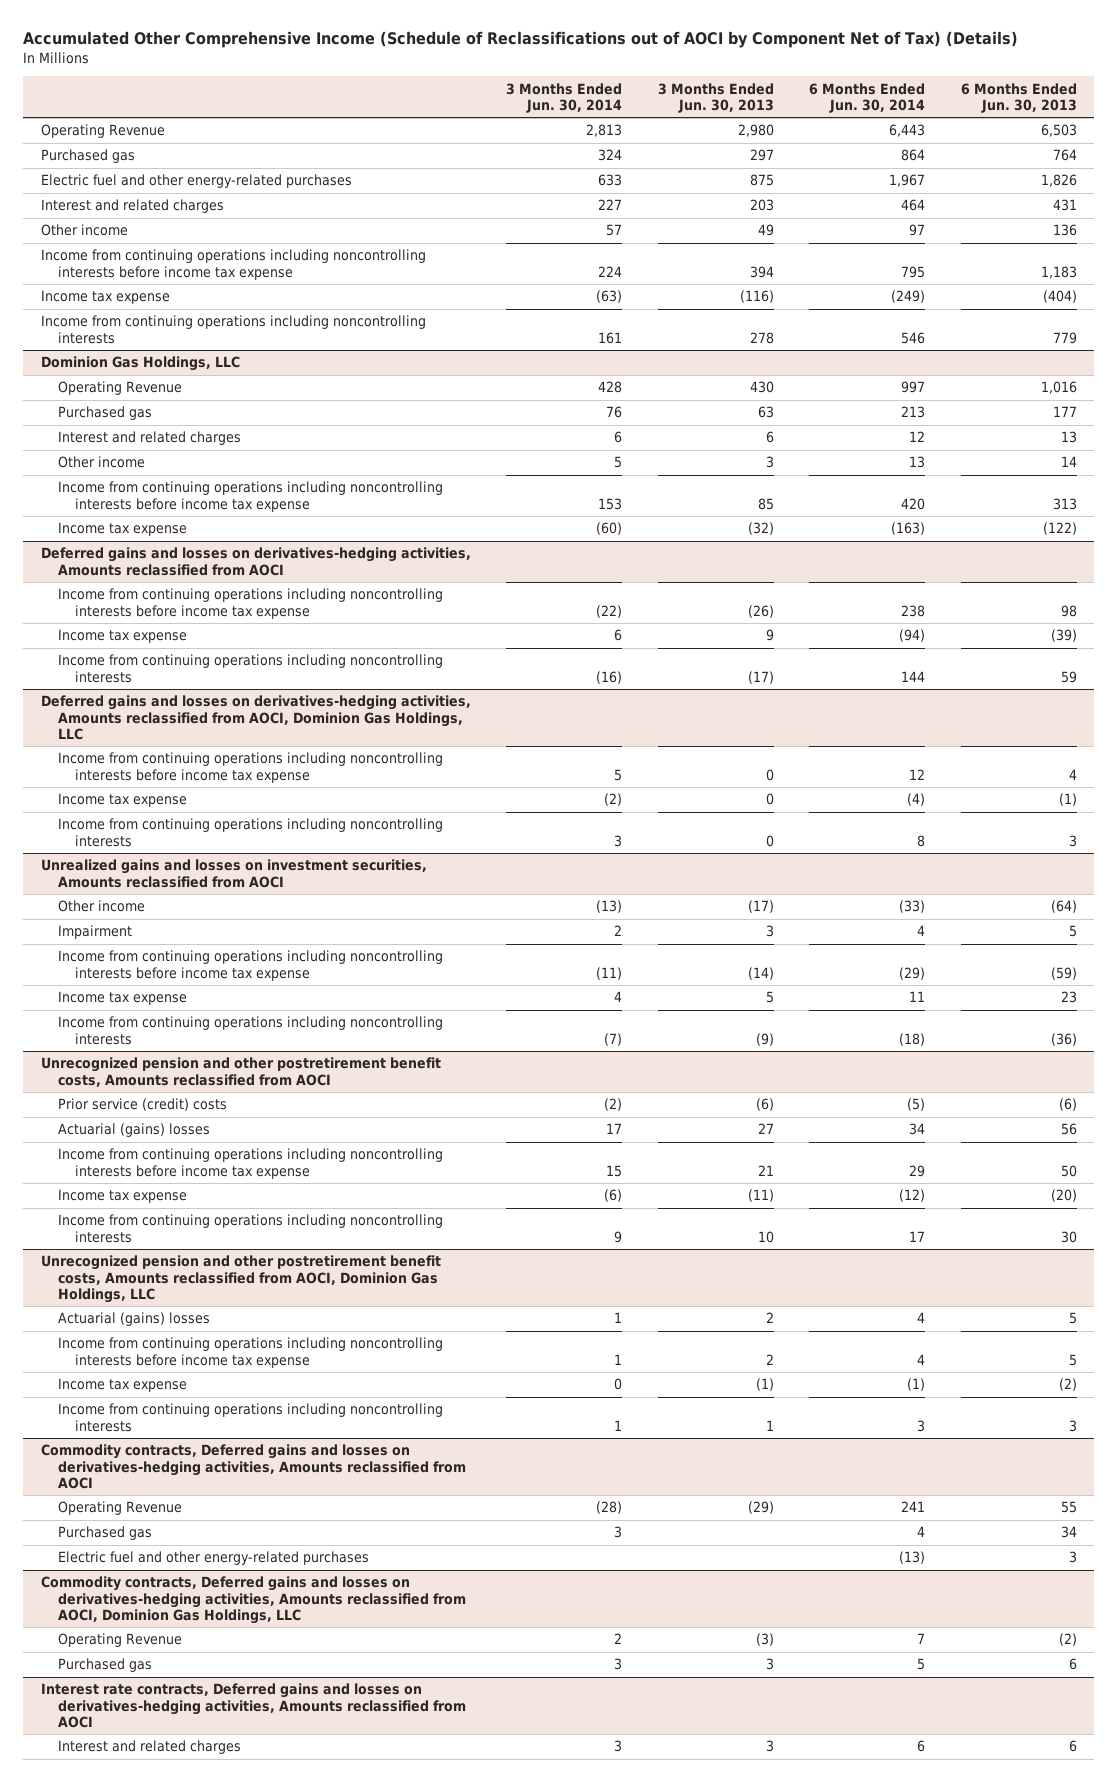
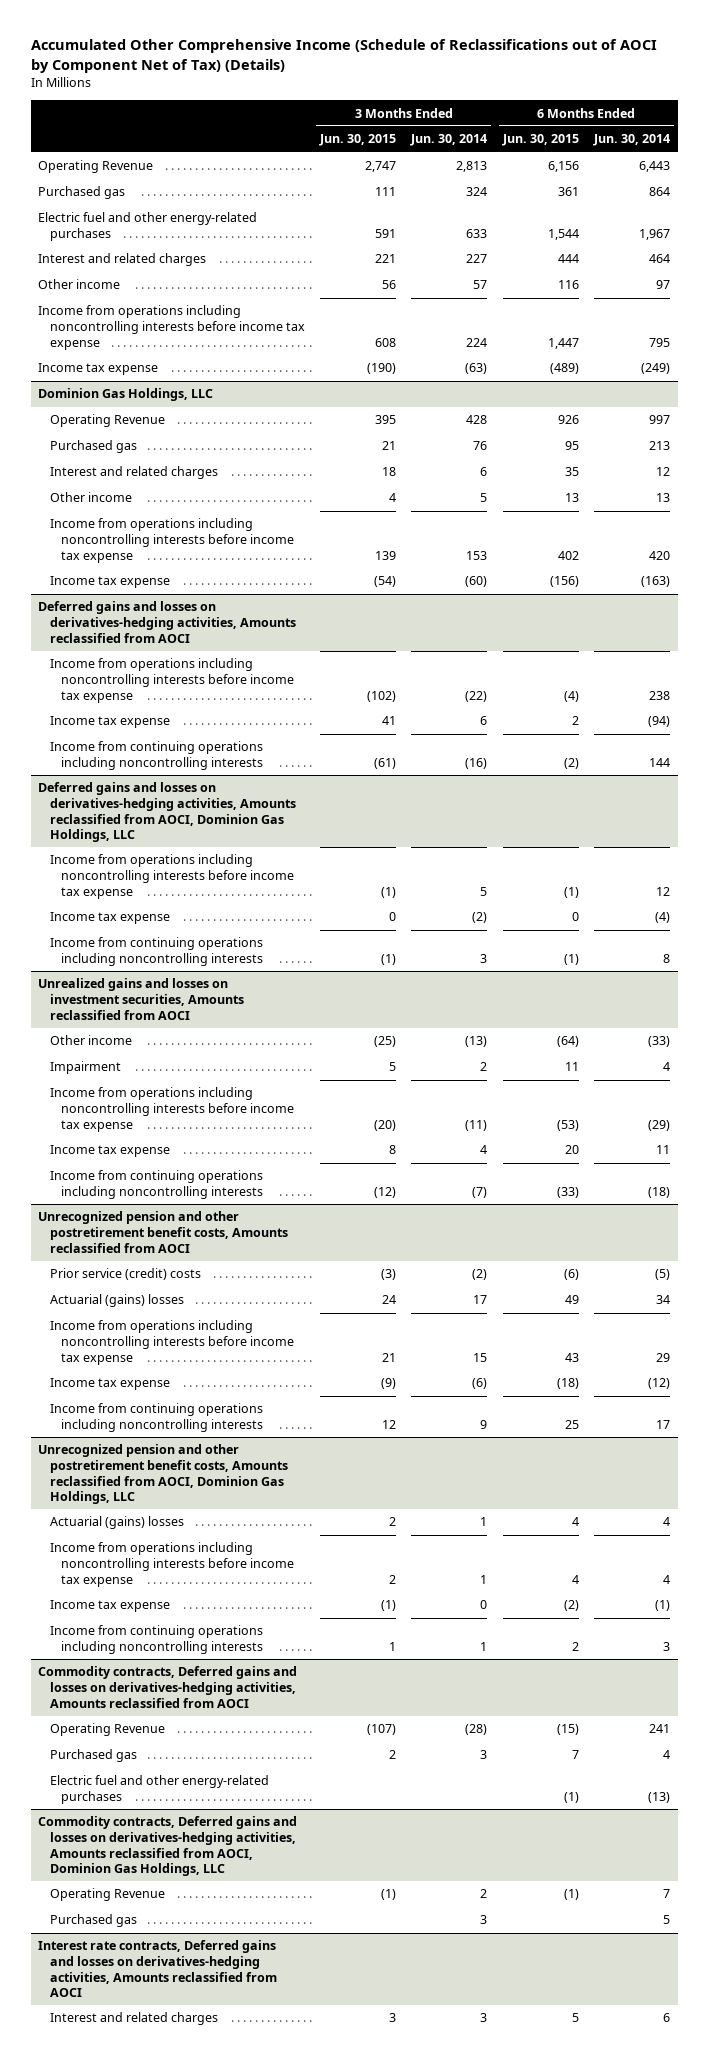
- | 3 Months Ended Jun. 30, 2014 | 3 Months Ended Jun. 30, 2013 | 6 Months Ended Jun. 30, 2014 | 6 Months Ended Jun. 30, 2013
+ | 3 Months Ended Jun. 30, 2015 | 3 Months Ended Jun. 30, 2014 | 6 Months Ended Jun. 30, 2015 | 6 Months Ended Jun. 30, 2014
- Income from continuing operations including noncontrolling interests before income tax expense | 224 | 394 | 795 | 1,183
+ Income from operations including noncontrolling interests before income tax expense | 608 | 224 | 1,447 | 795
- Income from continuing operations including noncontrolling interests | 161 | 278 | 546 | 779
@ Dominion Gas Holdings, LLC
- Income from continuing operations including noncontrolling interests before income tax expense | 153 | 85 | 420 | 313
+ Income from operations including noncontrolling interests before income tax expense | 139 | 153 | 402 | 420
@ Deferred gains and losses on derivatives-hedging activities, Amounts reclassified from AOCI
- Income from continuing operations including noncontrolling interests before income tax expense | (22) | (26) | 238 | 98
+ Income from operations including noncontrolling interests before income tax expense | (102) | (22) | (4) | 238
@ Deferred gains and losses on derivatives-hedging activities, Amounts reclassified from AOCI, Dominion Gas Holdings, LLC
- Income from continuing operations including noncontrolling interests before income tax expense | 5 | 0 | 12 | 4
+ Income from operations including noncontrolling interests before income tax expense | (1) | 5 | (1) | 12
@ Unrealized gains and losses on investment securities, Amounts reclassified from AOCI
- Income from continuing operations including noncontrolling interests before income tax expense | (11) | (14) | (29) | (59)
+ Income from operations including noncontrolling interests before income tax expense | (20) | (11) | (53) | (29)
@ Unrecognized pension and other postretirement benefit costs, Amounts reclassified from AOCI
- Income from continuing operations including noncontrolling interests before income tax expense | 15 | 21 | 29 | 50
+ Income from operations including noncontrolling interests before income tax expense | 21 | 15 | 43 | 29
@ Unrecognized pension and other postretirement benefit costs, Amounts reclassified from AOCI, Dominion Gas Holdings, LLC
- Income from continuing operations including noncontrolling interests before income tax expense | 1 | 2 | 4 | 5
+ Income from operations including noncontrolling interests before income tax expense | 2 | 1 | 4 | 4

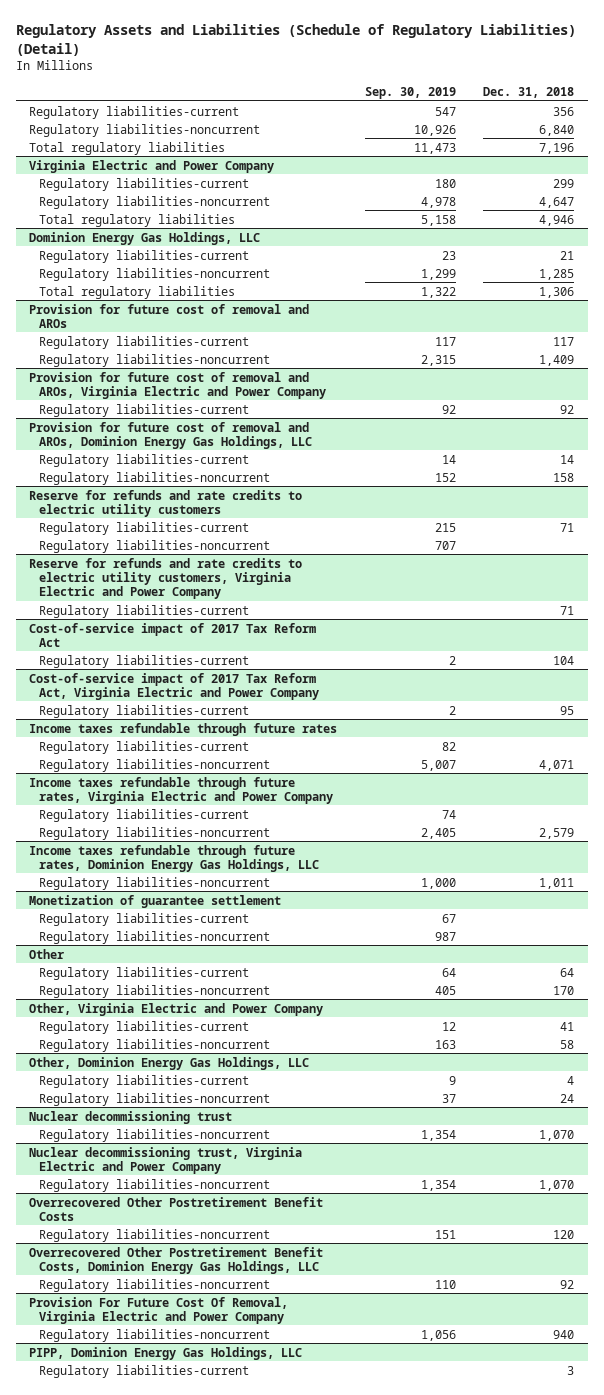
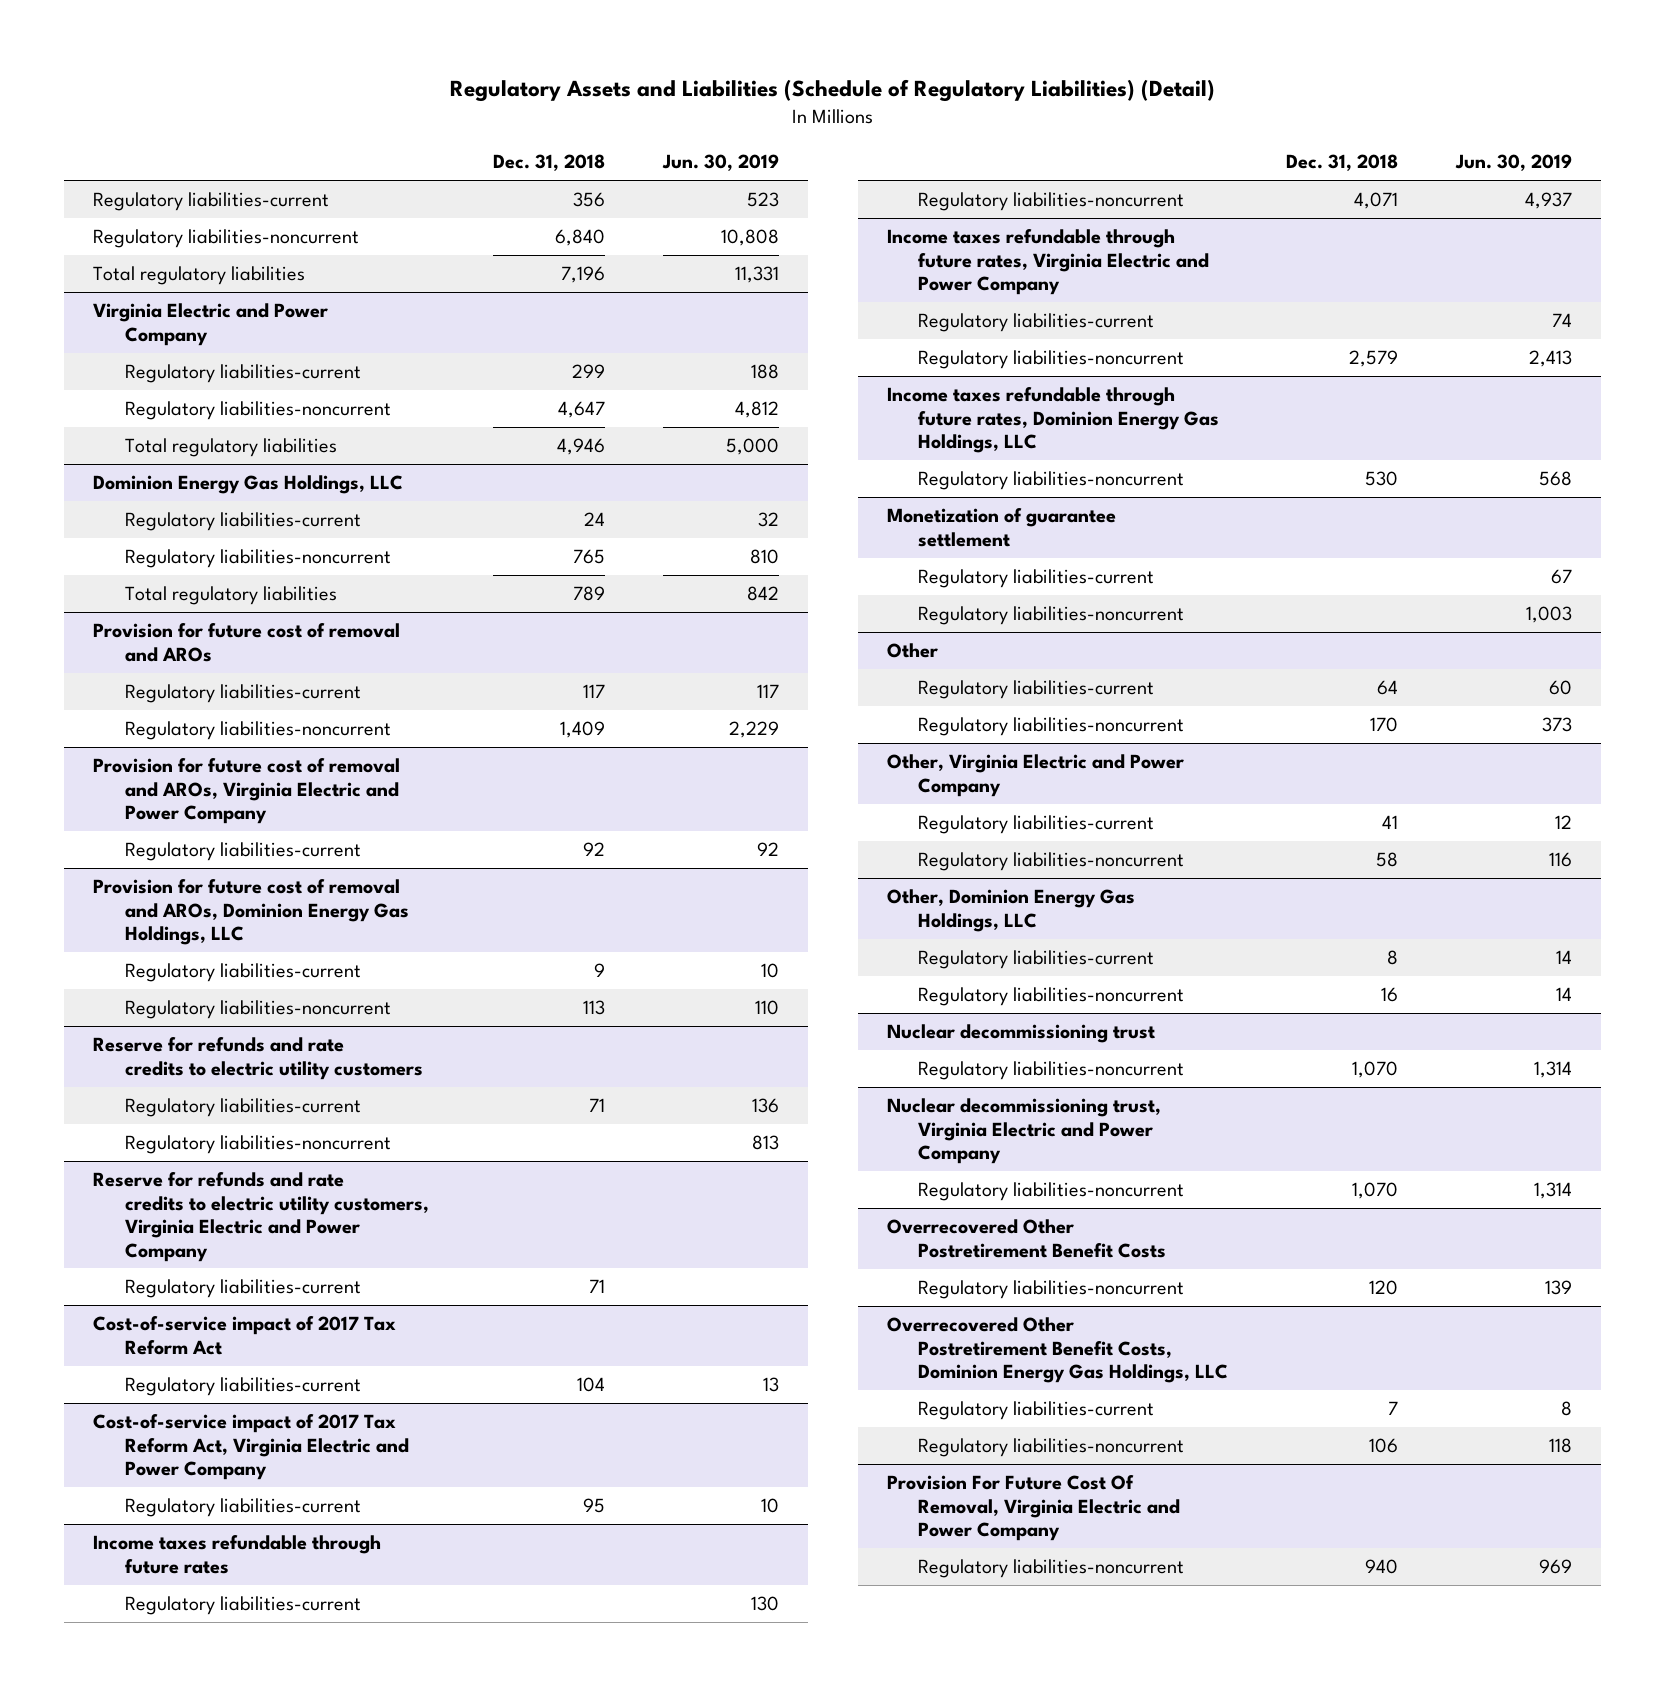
- | Sep. 30, 2019 | Dec. 31, 2018
+ | Dec. 31, 2018 | Jun. 30, 2019
@ Dominion Energy Gas Holdings, LLC
- Regulatory liabilities-current | 23 | 21
- Regulatory liabilities-noncurrent | 1,299 | 1,285
- Total regulatory liabilities | 1,322 | 1,306
+ Regulatory liabilities-current | 24 | 32
+ Regulatory liabilities-noncurrent | 765 | 810
+ Total regulatory liabilities | 789 | 842
@ Provision for future cost of removal and AROs, Dominion Energy Gas Holdings, LLC
- Regulatory liabilities-current | 14 | 14
- Regulatory liabilities-noncurrent | 152 | 158
+ Regulatory liabilities-current | 9 | 10
+ Regulatory liabilities-noncurrent | 113 | 110
@ Income taxes refundable through future rates, Dominion Energy Gas Holdings, LLC
- Regulatory liabilities-noncurrent | 1,000 | 1,011
+ Regulatory liabilities-noncurrent | 530 | 568
@ Other, Dominion Energy Gas Holdings, LLC
- Regulatory liabilities-current | 9 | 4
- Regulatory liabilities-noncurrent | 37 | 24
+ Regulatory liabilities-current | 8 | 14
+ Regulatory liabilities-noncurrent | 16 | 14
@ Overrecovered Other Postretirement Benefit Costs, Dominion Energy Gas Holdings, LLC
- Regulatory liabilities-noncurrent | 110 | 92
+ Regulatory liabilities-current | 7 | 8
+ Regulatory liabilities-noncurrent | 106 | 118
- PIPP, Dominion Energy Gas Holdings, LLC
- Regulatory liabilities-current | | 3

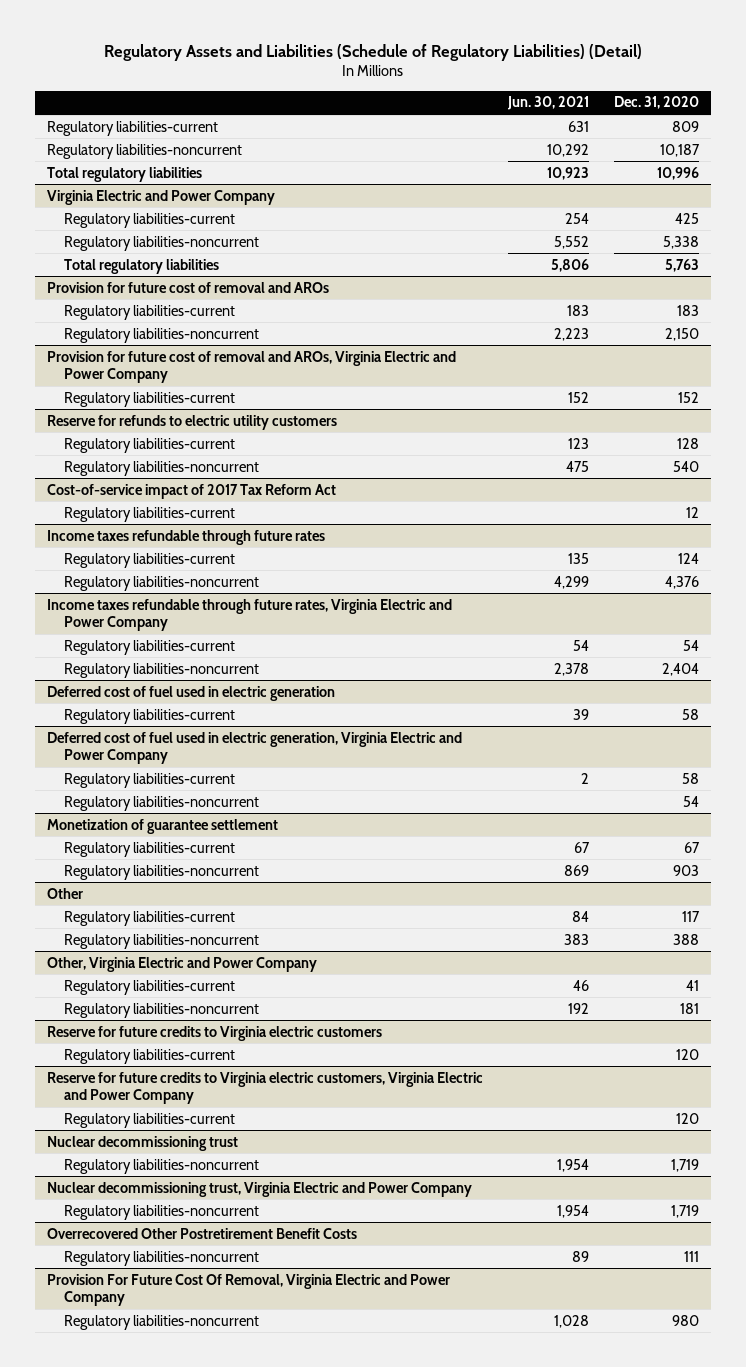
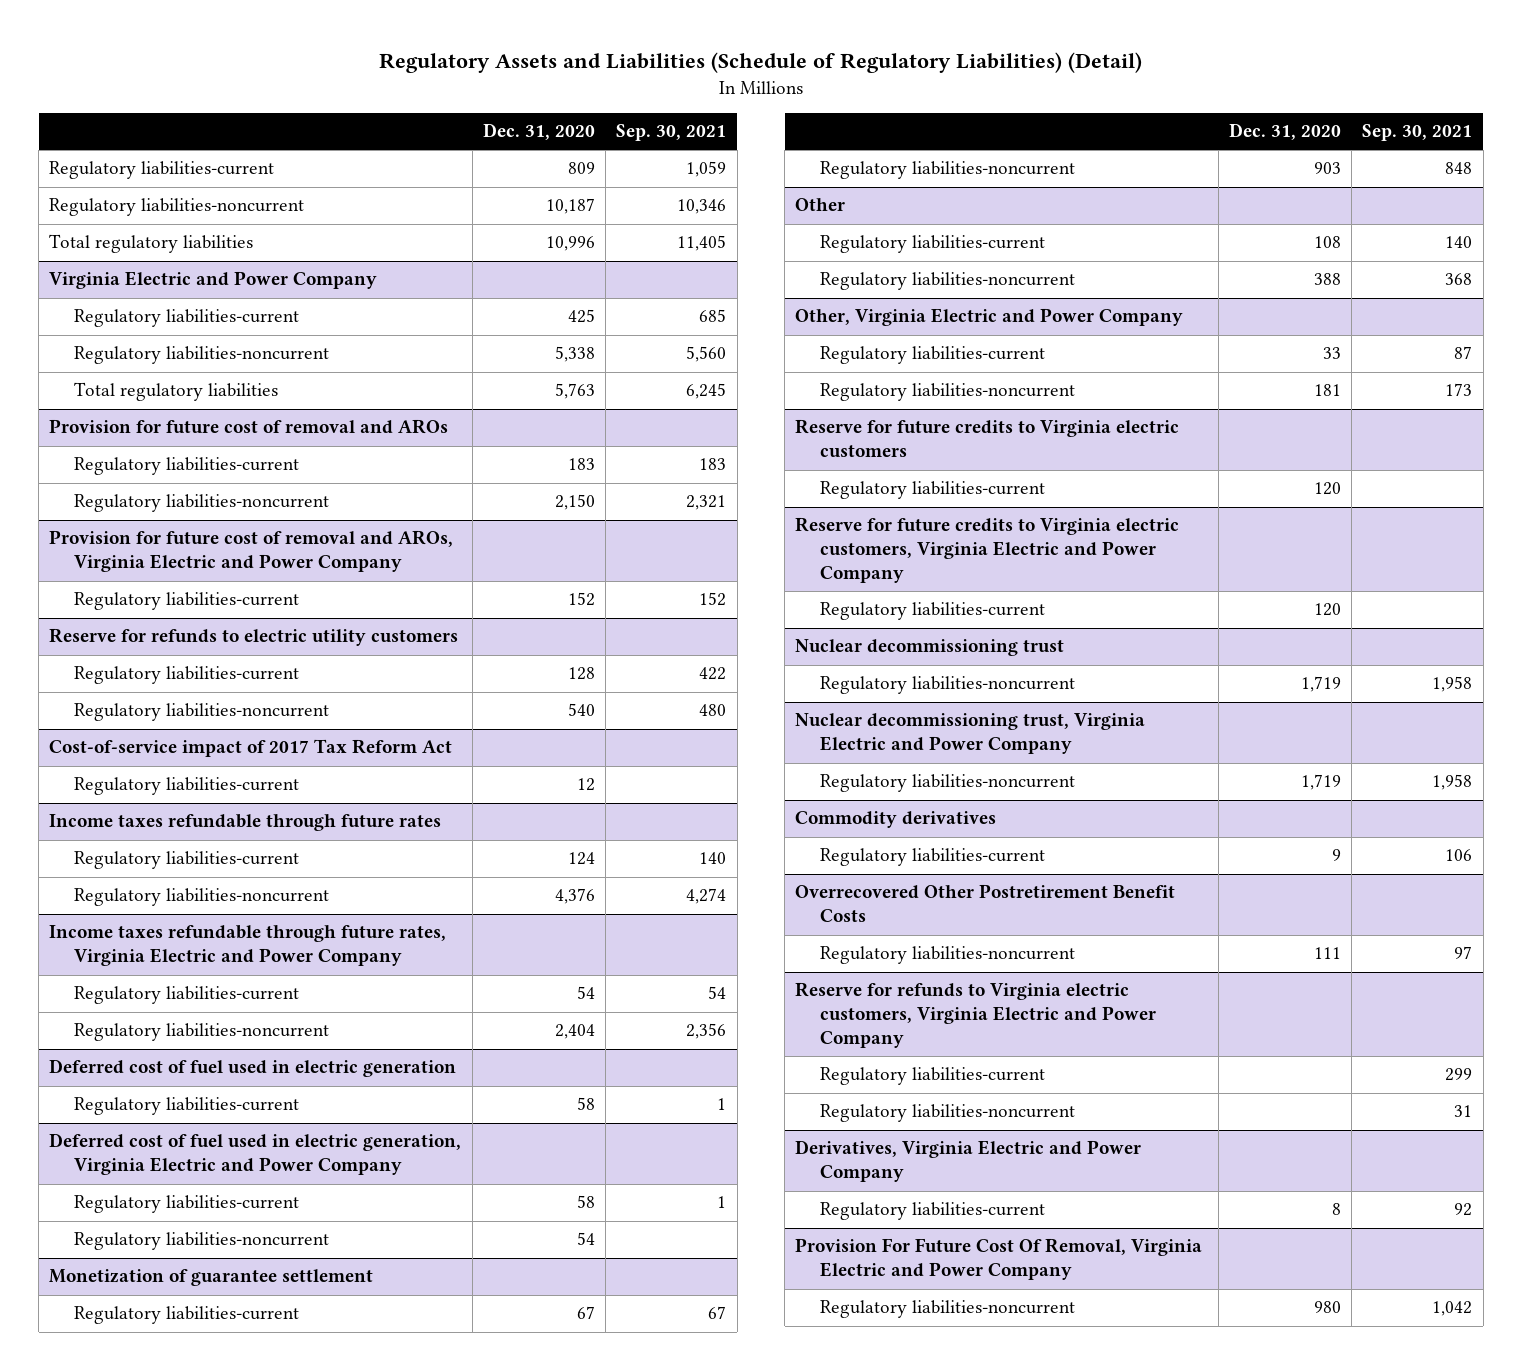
- | Jun. 30, 2021 | Dec. 31, 2020
+ | Dec. 31, 2020 | Sep. 30, 2021
@ Other
- Regulatory liabilities-current | 84 | 117
+ Regulatory liabilities-current | 108 | 140
@ Other, Virginia Electric and Power Company
- Regulatory liabilities-current | 46 | 41
+ Regulatory liabilities-current | 33 | 87
+ Commodity derivatives
+ Regulatory liabilities-current | 9 | 106
+ Reserve for refunds to Virginia electric customers, Virginia Electric and Power Company
+ Regulatory liabilities-current | | 299
+ Regulatory liabilities-noncurrent | | 31
+ Derivatives, Virginia Electric and Power Company
+ Regulatory liabilities-current | 8 | 92

